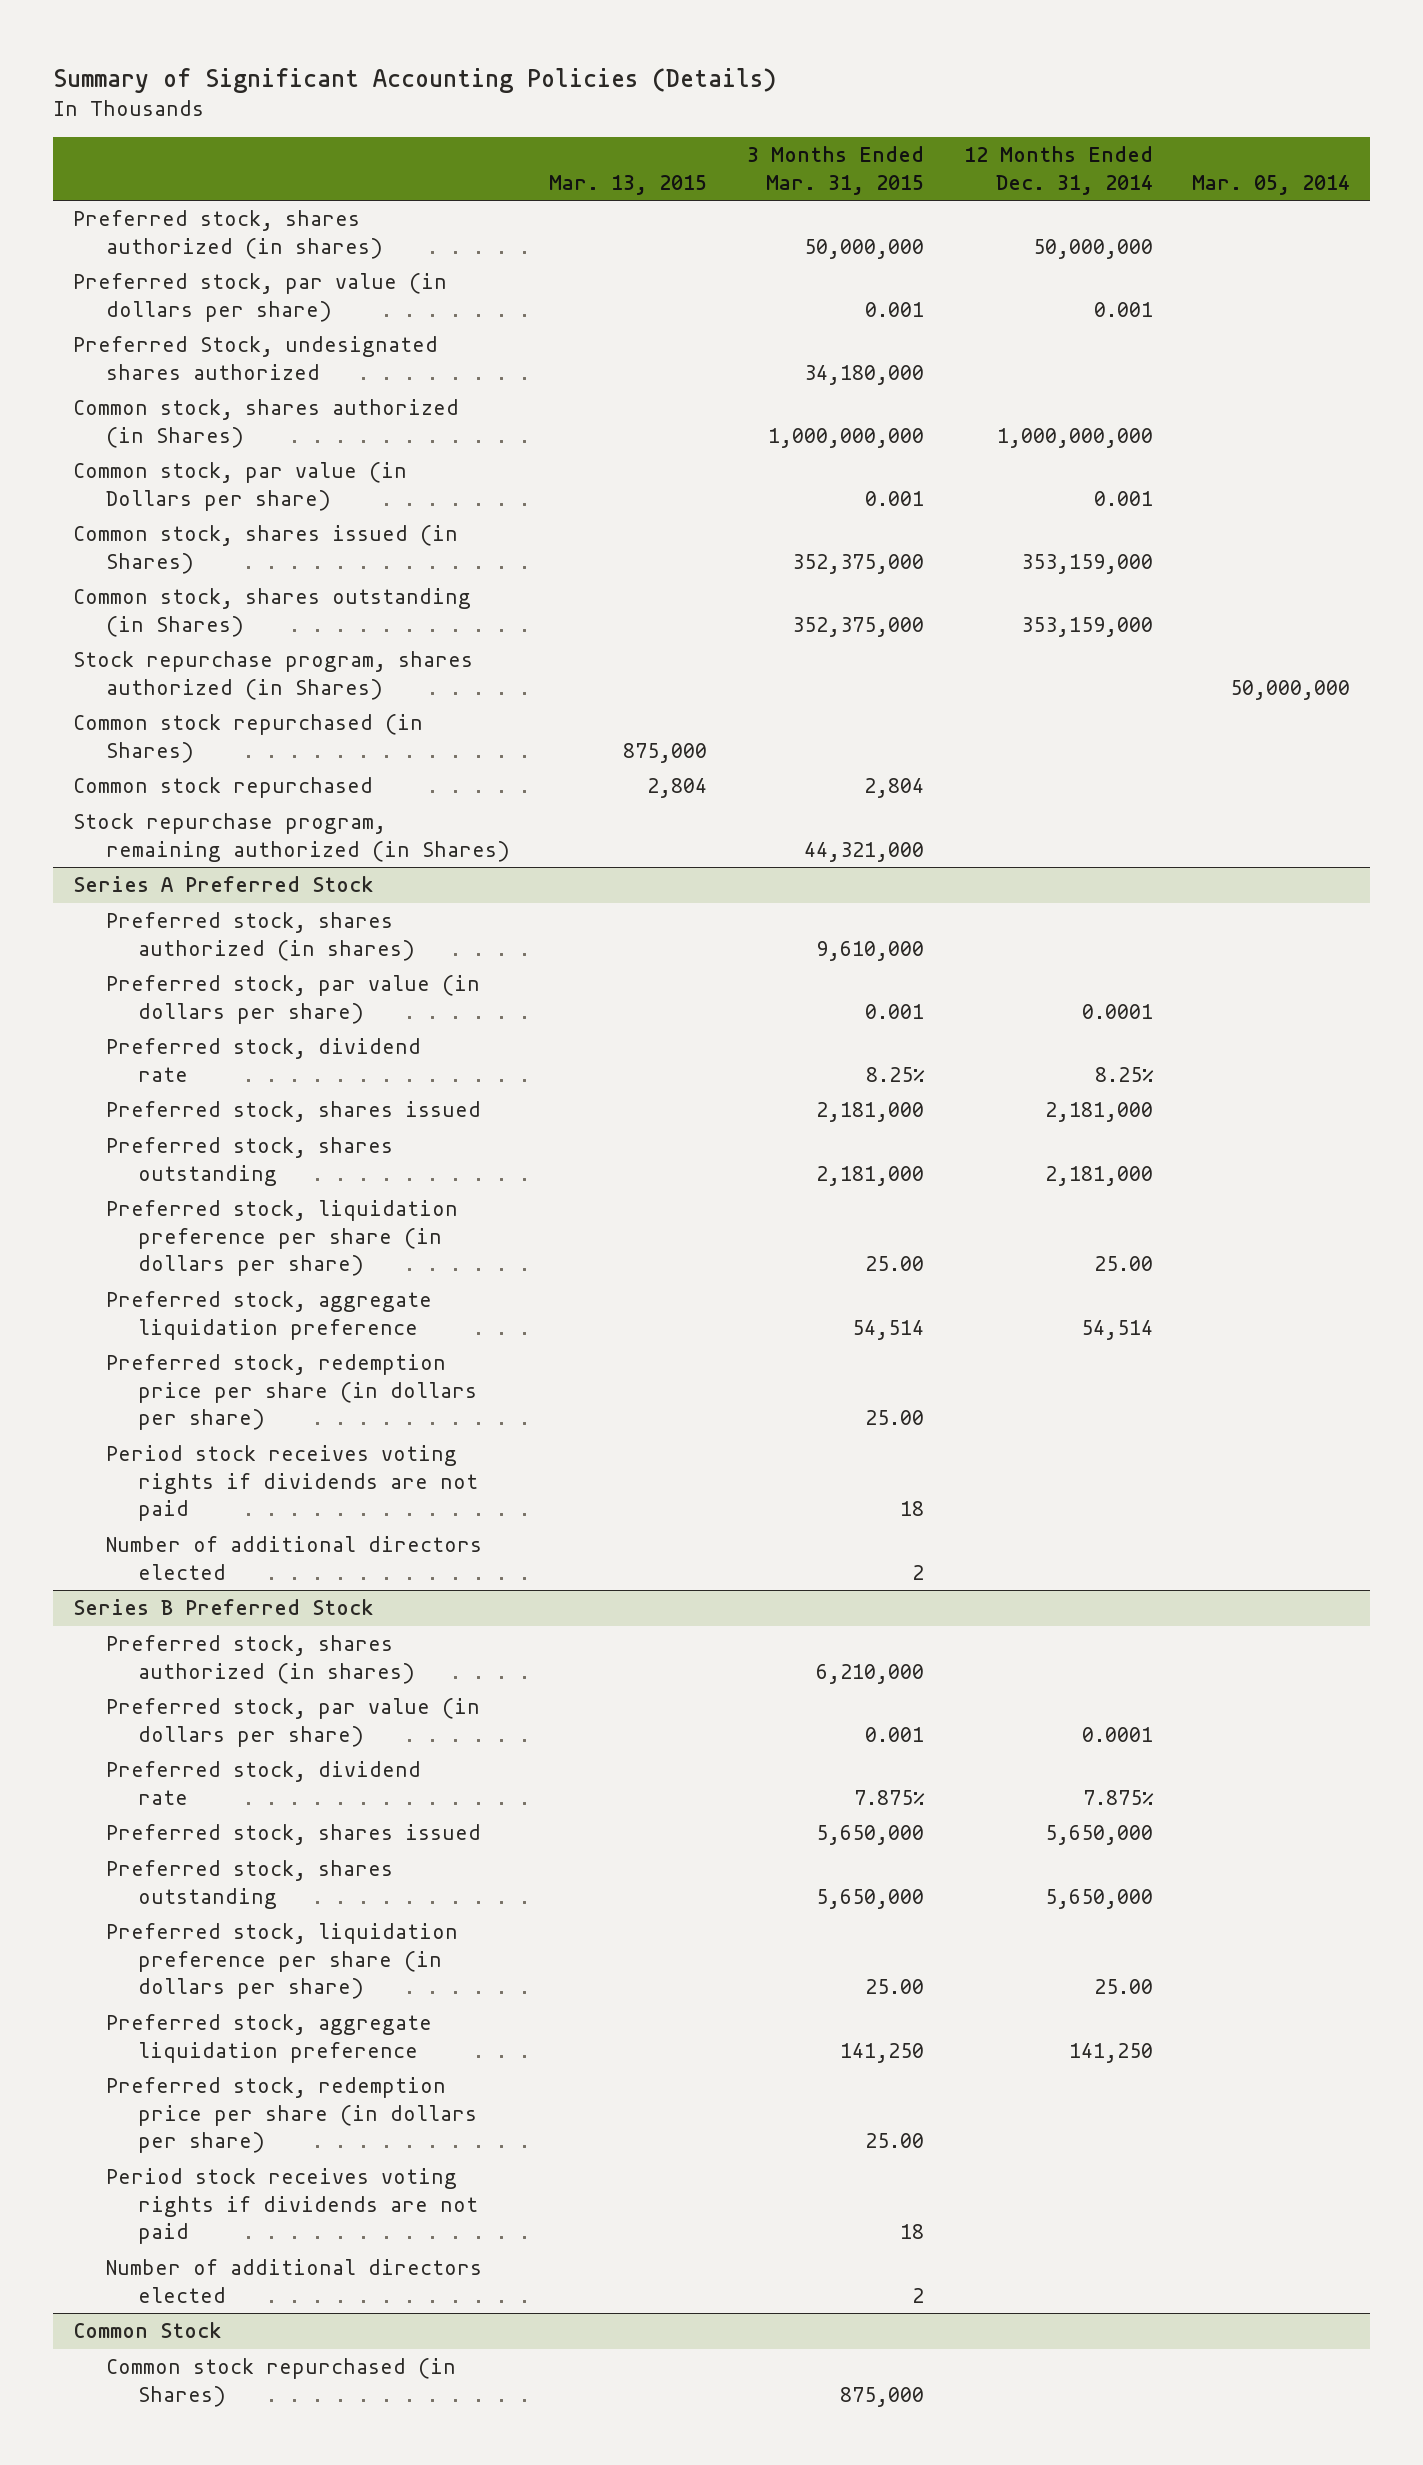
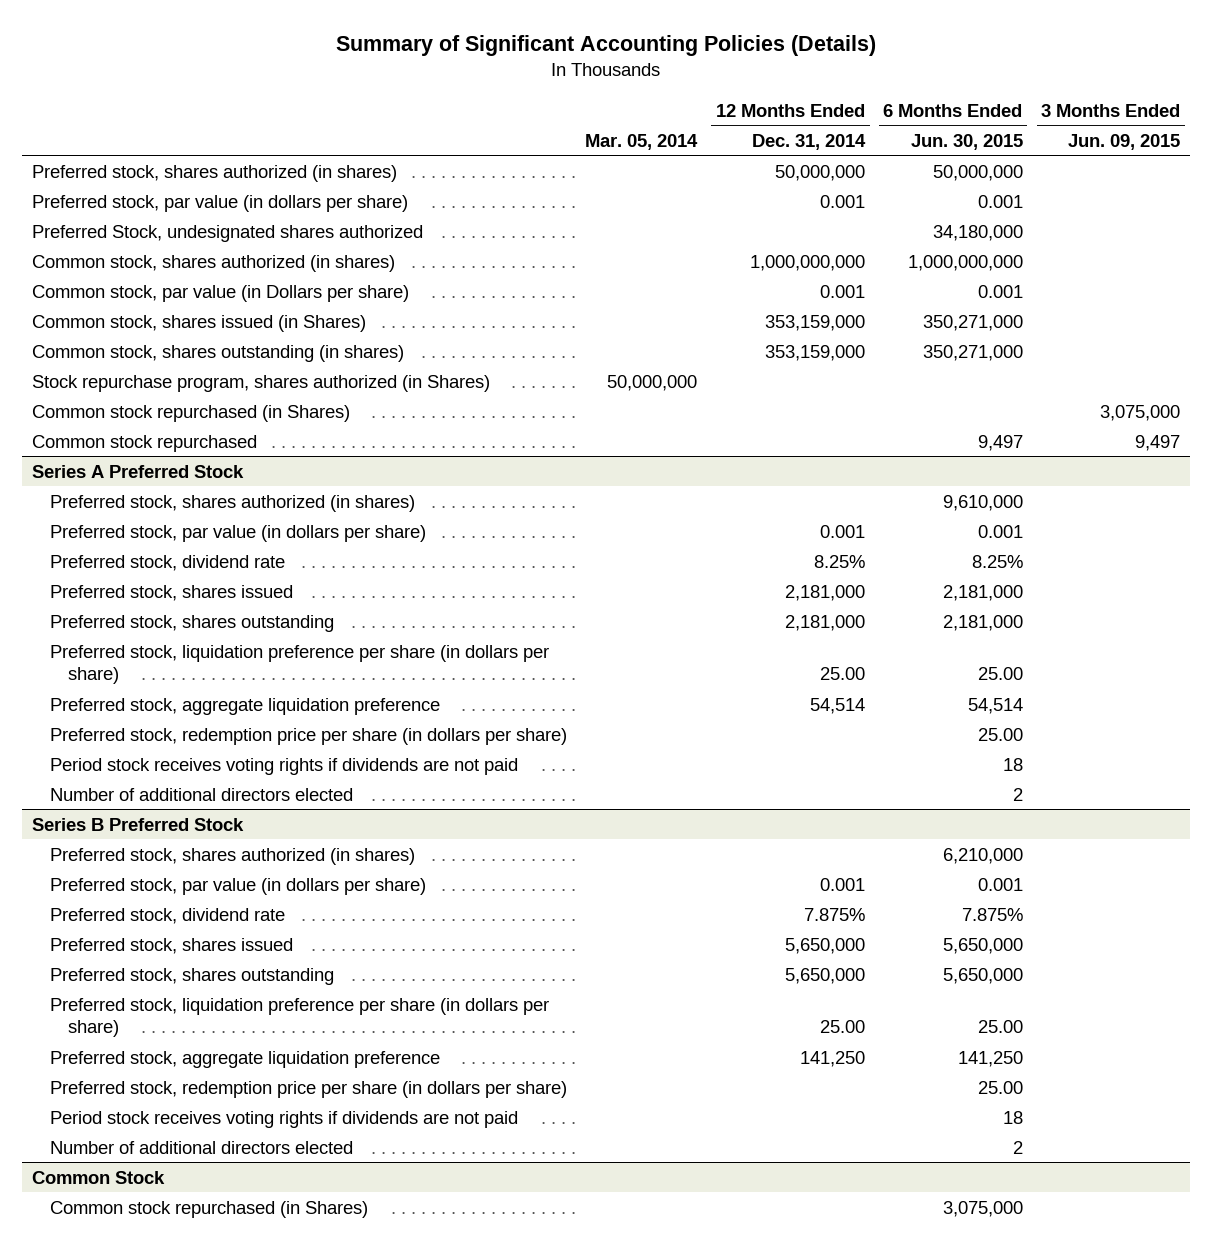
- | Mar. 13, 2015 | 3 Months Ended Mar. 31, 2015 | 12 Months Ended Dec. 31, 2014 | Mar. 05, 2014
+ | Mar. 05, 2014 | 12 Months Ended Dec. 31, 2014 | 6 Months Ended Jun. 30, 2015 | 3 Months Ended Jun. 09, 2015
- Common stock, shares authorized (in Shares) | | 1,000,000,000 | 1,000,000,000 |
+ Common stock, shares authorized (in shares) | | 1,000,000,000 | 1,000,000,000 |
- Common stock, shares outstanding (in Shares) | | 352,375,000 | 353,159,000 |
+ Common stock, shares outstanding (in shares) | | 353,159,000 | 350,271,000 |
- Stock repurchase program, remaining authorized (in Shares) | | 44,321,000 | |
@ Series A Preferred Stock
- Preferred stock, par value (in dollars per share) | | 0.001 | 0.0001 |
+ Preferred stock, par value (in dollars per share) | | 0.001 | 0.001 |
@ Series B Preferred Stock
- Preferred stock, par value (in dollars per share) | | 0.001 | 0.0001 |
+ Preferred stock, par value (in dollars per share) | | 0.001 | 0.001 |

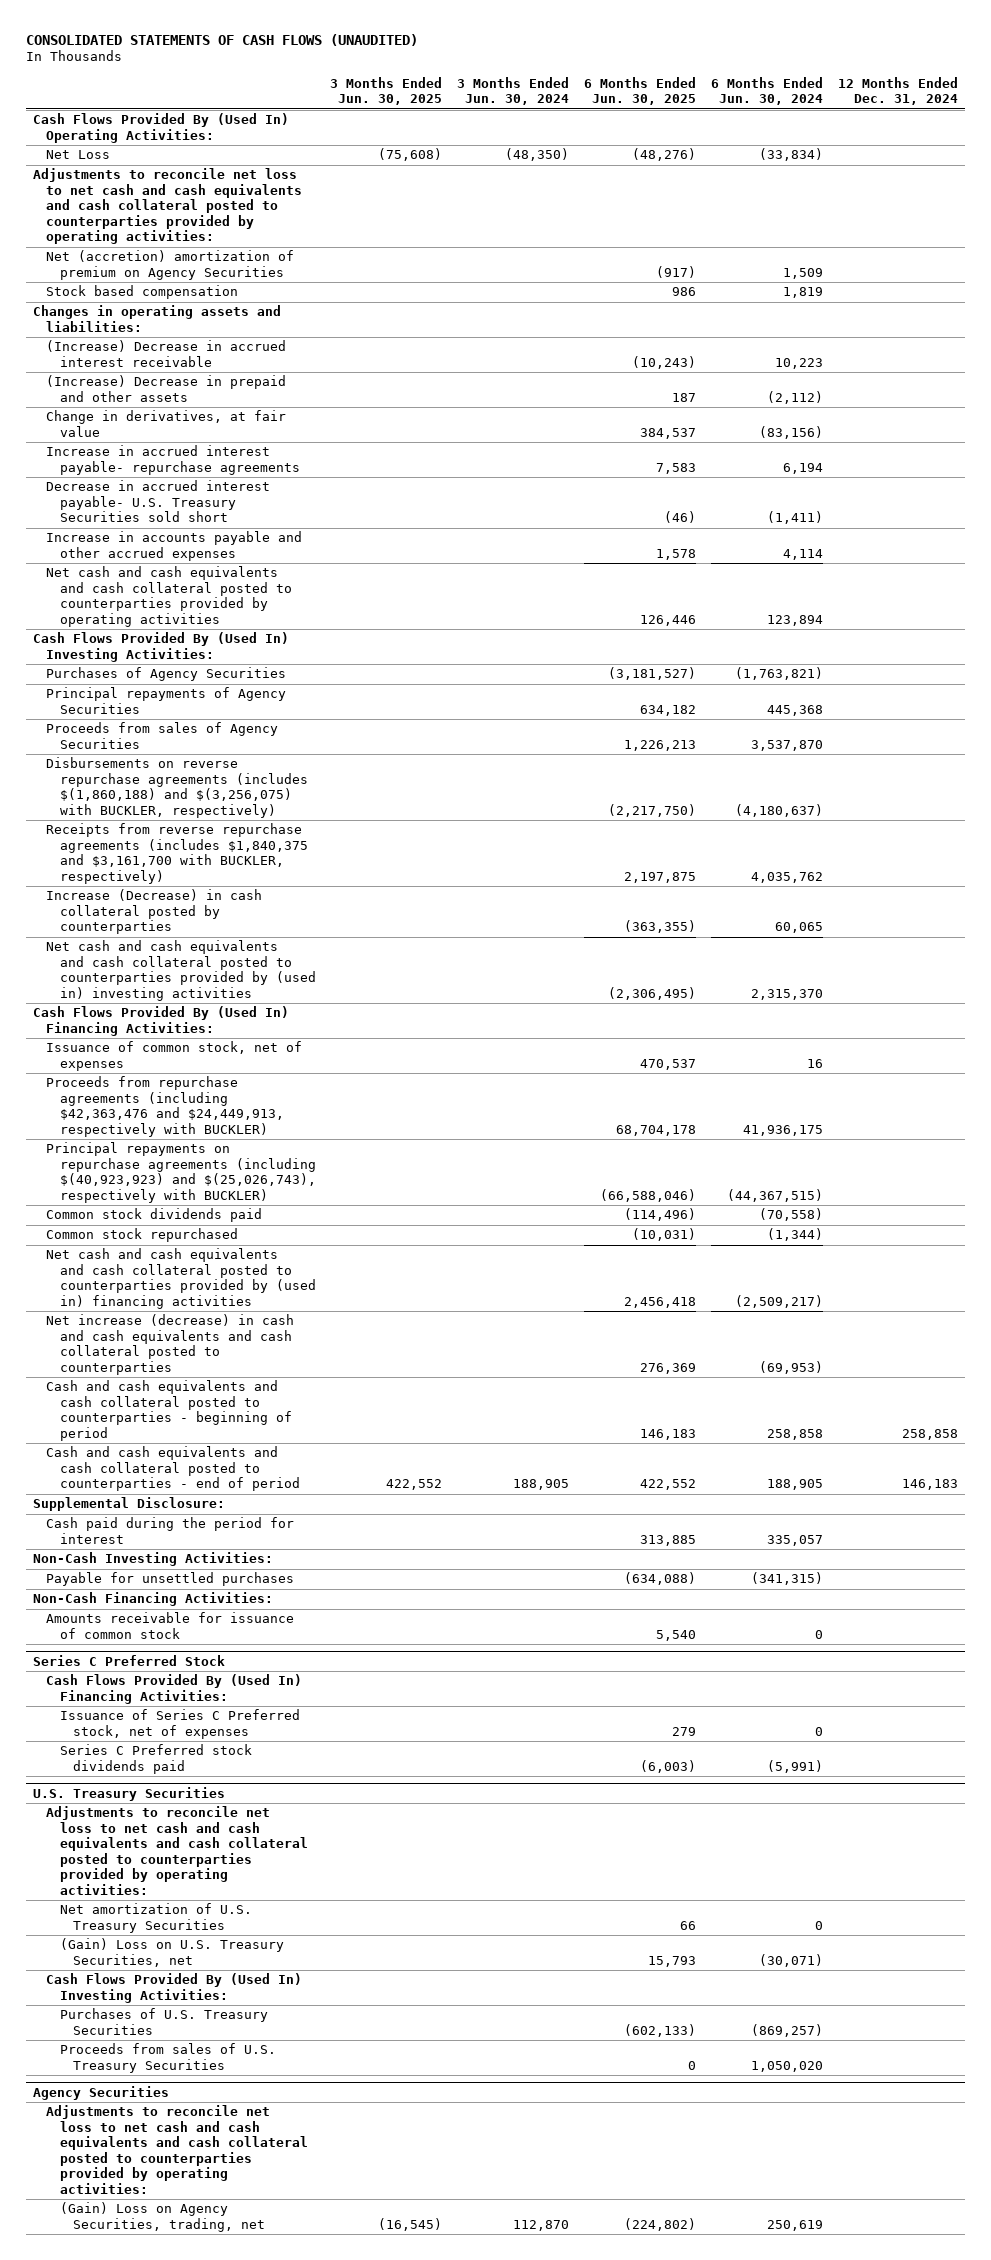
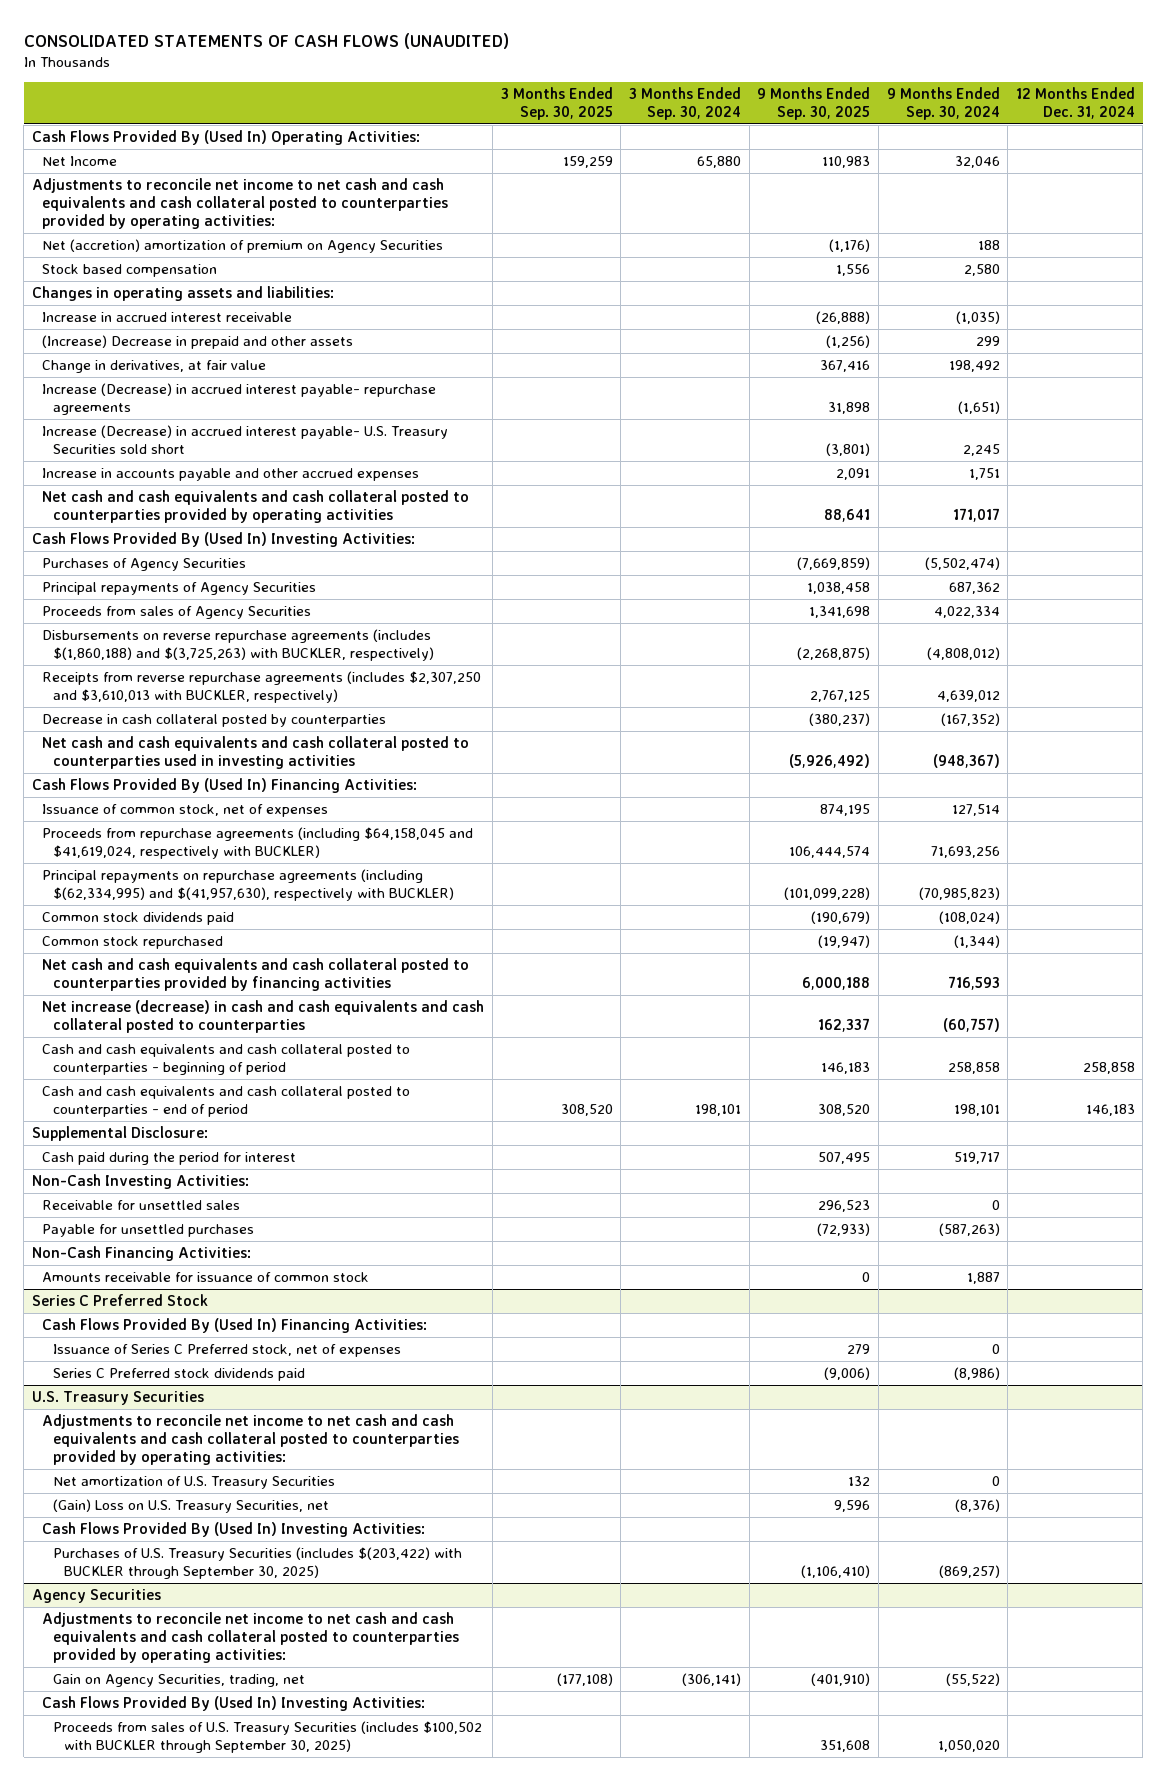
- | 3 Months Ended Jun. 30, 2025 | 3 Months Ended Jun. 30, 2024 | 6 Months Ended Jun. 30, 2025 | 6 Months Ended Jun. 30, 2024 | 12 Months Ended Dec. 31, 2024
+ | 3 Months Ended Sep. 30, 2025 | 3 Months Ended Sep. 30, 2024 | 9 Months Ended Sep. 30, 2025 | 9 Months Ended Sep. 30, 2024 | 12 Months Ended Dec. 31, 2024
- Net Loss | (75,608) | (48,350) | (48,276) | (33,834) |
- Adjustments to reconcile net loss to net cash and cash equivalents and cash collateral posted to counterparties provided by operating activities:
+ Net Income | 159,259 | 65,880 | 110,983 | 32,046 |
+ Adjustments to reconcile net income to net cash and cash equivalents and cash collateral posted to counterparties provided by operating activities:
- (Increase) Decrease in accrued interest receivable | | | (10,243) | 10,223 |
+ Increase in accrued interest receivable | | | (26,888) | (1,035) |
- Increase in accrued interest payable- repurchase agreements | | | 7,583 | 6,194 |
- Decrease in accrued interest payable- U.S. Treasury Securities sold short | | | (46) | (1,411) |
+ Increase (Decrease) in accrued interest payable- repurchase agreements | | | 31,898 | (1,651) |
+ Increase (Decrease) in accrued interest payable- U.S. Treasury Securities sold short | | | (3,801) | 2,245 |
- Disbursements on reverse repurchase agreements (includes $(1,860,188) and $(3,256,075) with BUCKLER, respectively) | | | (2,217,750) | (4,180,637) |
- Receipts from reverse repurchase agreements (includes $1,840,375 and $3,161,700 with BUCKLER, respectively) | | | 2,197,875 | 4,035,762 |
- Increase (Decrease) in cash collateral posted by counterparties | | | (363,355) | 60,065 |
- Net cash and cash equivalents and cash collateral posted to counterparties provided by (used in) investing activities | | | (2,306,495) | 2,315,370 |
+ Disbursements on reverse repurchase agreements (includes $(1,860,188) and $(3,725,263) with BUCKLER, respectively) | | | (2,268,875) | (4,808,012) |
+ Receipts from reverse repurchase agreements (includes $2,307,250 and $3,610,013 with BUCKLER, respectively) | | | 2,767,125 | 4,639,012 |
+ Decrease in cash collateral posted by counterparties | | | (380,237) | (167,352) |
+ Net cash and cash equivalents and cash collateral posted to counterparties used in investing activities | | | (5,926,492) | (948,367) |
- Proceeds from repurchase agreements (including $42,363,476 and $24,449,913, respectively with BUCKLER) | | | 68,704,178 | 41,936,175 |
- Principal repayments on repurchase agreements (including $(40,923,923) and $(25,026,743), respectively with BUCKLER) | | | (66,588,046) | (44,367,515) |
+ Proceeds from repurchase agreements (including $64,158,045 and $41,619,024, respectively with BUCKLER) | | | 106,444,574 | 71,693,256 |
+ Principal repayments on repurchase agreements (including $(62,334,995) and $(41,957,630), respectively with BUCKLER) | | | (101,099,228) | (70,985,823) |
- Net cash and cash equivalents and cash collateral posted to counterparties provided by (used in) financing activities | | | 2,456,418 | (2,509,217) |
+ Net cash and cash equivalents and cash collateral posted to counterparties provided by financing activities | | | 6,000,188 | 716,593 |
+ Receivable for unsettled sales | | | 296,523 | 0 |
@ U.S. Treasury Securities
- Adjustments to reconcile net loss to net cash and cash equivalents and cash collateral posted to counterparties provided by operating activities:
+ Adjustments to reconcile net income to net cash and cash equivalents and cash collateral posted to counterparties provided by operating activities:
- Purchases of U.S. Treasury Securities | | | (602,133) | (869,257) |
- Proceeds from sales of U.S. Treasury Securities | | | 0 | 1,050,020 |
+ Purchases of U.S. Treasury Securities (includes $(203,422) with BUCKLER through September 30, 2025) | | | (1,106,410) | (869,257) |
@ Agency Securities
- Adjustments to reconcile net loss to net cash and cash equivalents and cash collateral posted to counterparties provided by operating activities:
- (Gain) Loss on Agency Securities, trading, net | (16,545) | 112,870 | (224,802) | 250,619 |
+ Adjustments to reconcile net income to net cash and cash equivalents and cash collateral posted to counterparties provided by operating activities:
+ Gain on Agency Securities, trading, net | (177,108) | (306,141) | (401,910) | (55,522) |
+ Cash Flows Provided By (Used In) Investing Activities:
+ Proceeds from sales of U.S. Treasury Securities (includes $100,502 with BUCKLER through September 30, 2025) | | | 351,608 | 1,050,020 |

